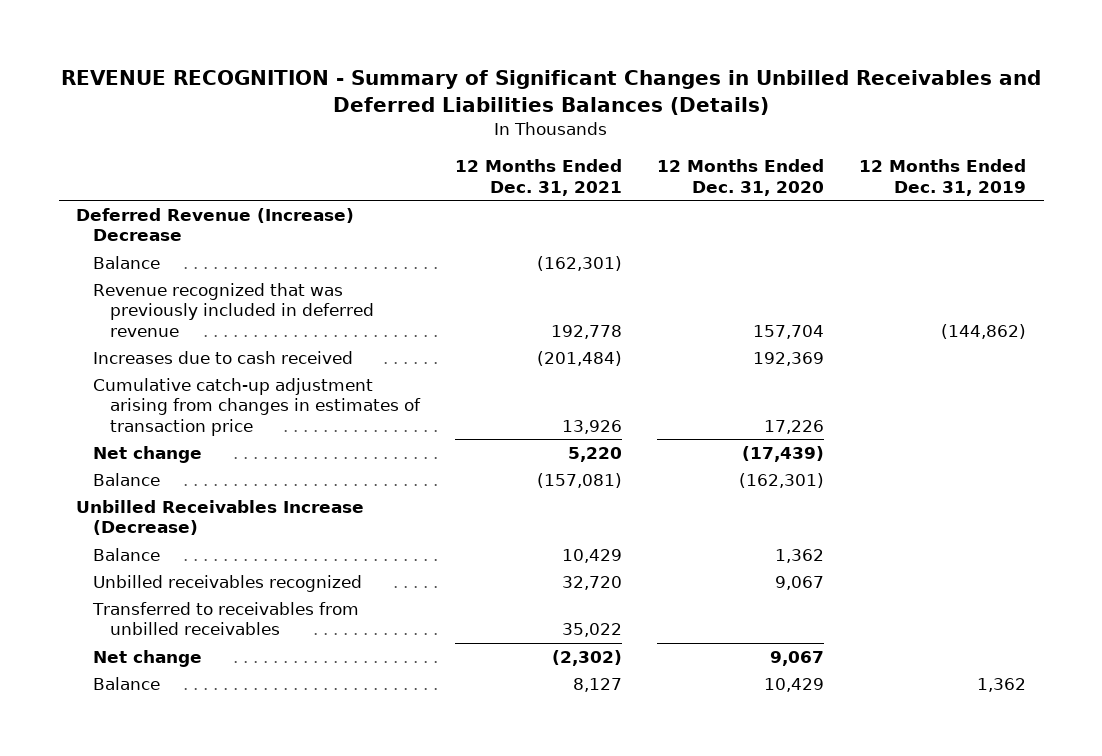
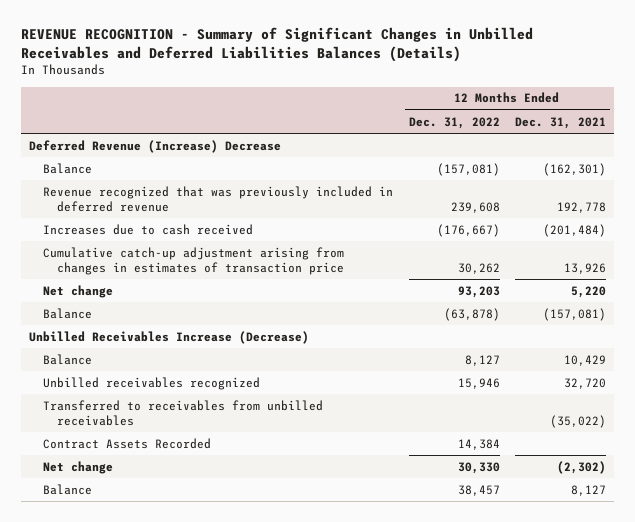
- | 12 Months Ended Dec. 31, 2021 | 12 Months Ended Dec. 31, 2020 | 12 Months Ended Dec. 31, 2019
+ | 12 Months Ended Dec. 31, 2022 | 12 Months Ended Dec. 31, 2021
- Transferred to receivables from unbilled receivables | 35,022 | |
+ Transferred to receivables from unbilled receivables | | (35,022)
+ Contract Assets Recorded | 14,384 |

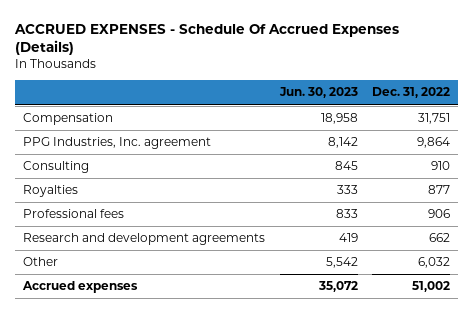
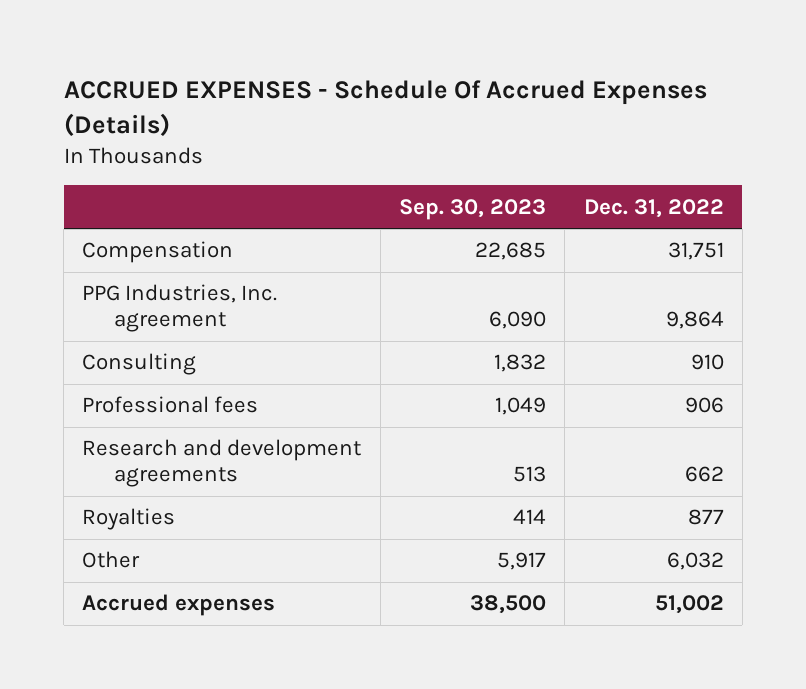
- | Jun. 30, 2023 | Dec. 31, 2022
+ | Sep. 30, 2023 | Dec. 31, 2022
moved down: Royalties | 414 | 877

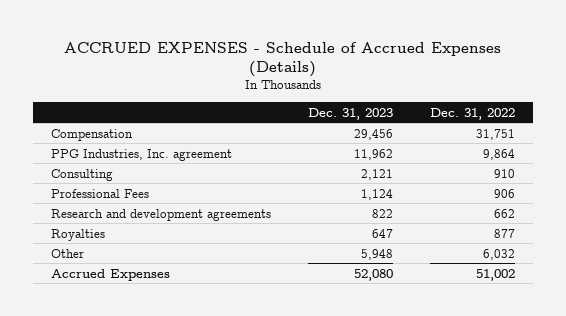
- ACCRUED EXPENSES - Schedule Of Accrued Expenses (Details)
+ ACCRUED EXPENSES - Schedule of Accrued Expenses (Details)
- | Sep. 30, 2023 | Dec. 31, 2022
+ | Dec. 31, 2023 | Dec. 31, 2022
- Professional fees | 1,049 | 906
+ Professional Fees | 1,124 | 906
- Accrued expenses | 38,500 | 51,002
+ Accrued Expenses | 52,080 | 51,002

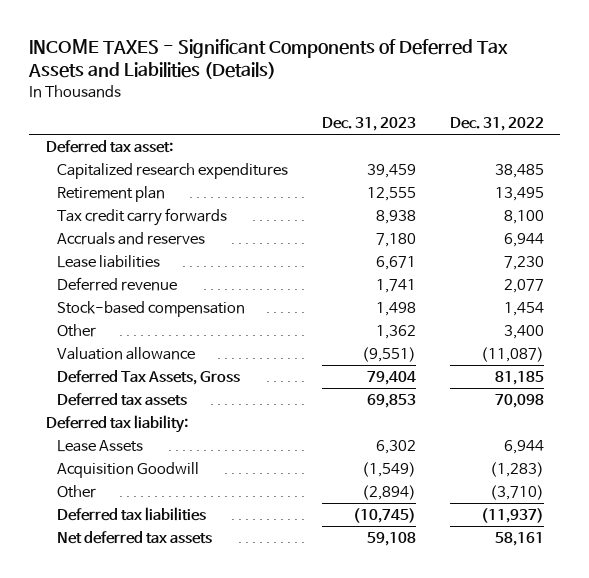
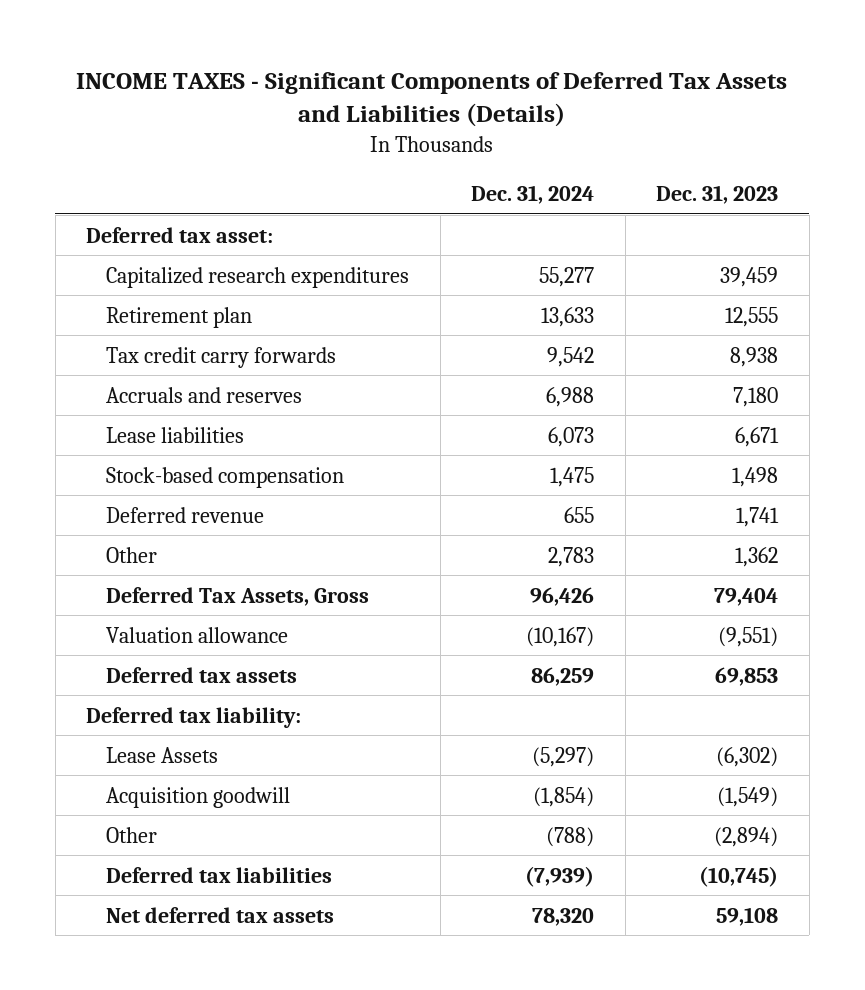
- | Dec. 31, 2023 | Dec. 31, 2022
+ | Dec. 31, 2024 | Dec. 31, 2023
moved down: Deferred revenue | 655 | 1,741
moved down: Valuation allowance | (10,167) | (9,551)
- Lease Assets | 6,302 | 6,944
- Acquisition Goodwill | (1,549) | (1,283)
+ Lease Assets | (5,297) | (6,302)
+ Acquisition goodwill | (1,854) | (1,549)

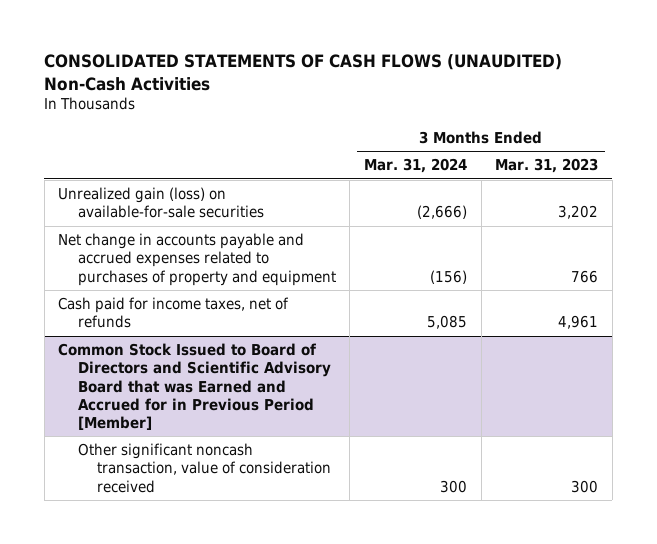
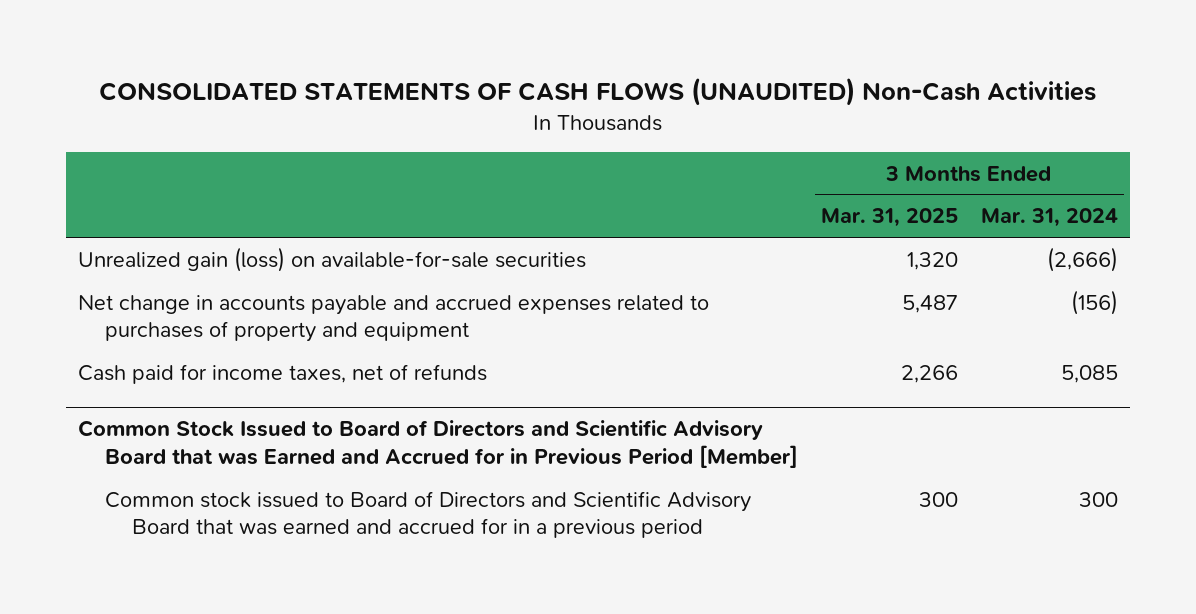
- | 3 Months Ended Mar. 31, 2024 | 3 Months Ended Mar. 31, 2023
+ | 3 Months Ended Mar. 31, 2025 | 3 Months Ended Mar. 31, 2024
@ Common Stock Issued to Board of Directors and Scientific Advisory Board that was Earned and Accrued for in Previous Period [Member]
- Other significant noncash transaction, value of consideration received | 300 | 300
+ Common stock issued to Board of Directors and Scientific Advisory Board that was earned and accrued for in a previous period | 300 | 300

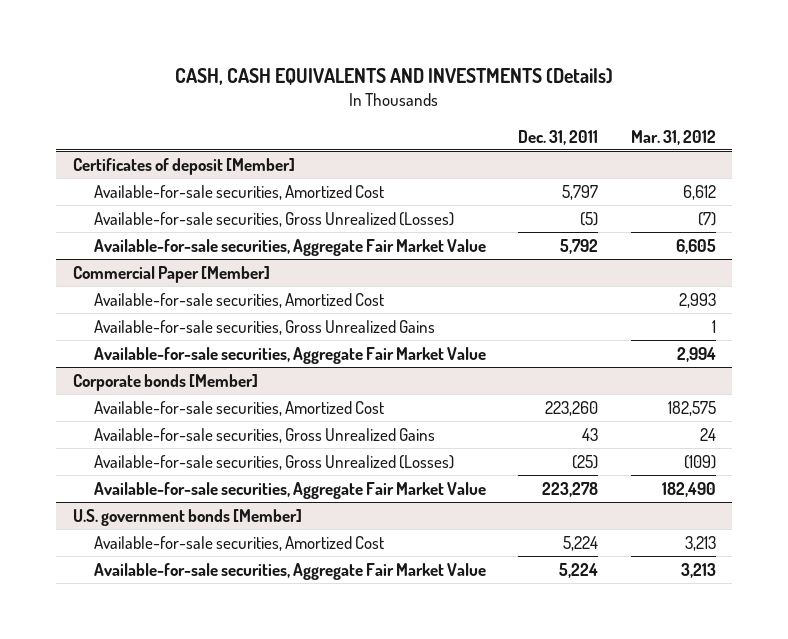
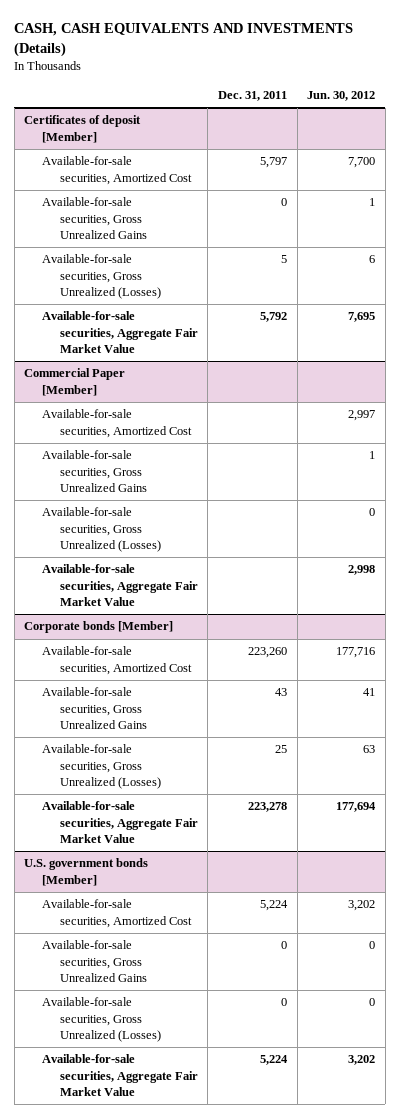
- | Dec. 31, 2011 | Mar. 31, 2012
+ | Dec. 31, 2011 | Jun. 30, 2012
@ Certificates of deposit [Member]
- Available-for-sale securities, Gross Unrealized (Losses) | (5) | (7)
+ Available-for-sale securities, Gross Unrealized Gains | 0 | 1
+ Available-for-sale securities, Gross Unrealized (Losses) | 5 | 6
@ Commercial Paper [Member]
+ Available-for-sale securities, Gross Unrealized (Losses) | | 0
@ Corporate bonds [Member]
- Available-for-sale securities, Gross Unrealized (Losses) | (25) | (109)
+ Available-for-sale securities, Gross Unrealized (Losses) | 25 | 63
@ U.S. government bonds [Member]
+ Available-for-sale securities, Gross Unrealized Gains | 0 | 0
+ Available-for-sale securities, Gross Unrealized (Losses) | 0 | 0

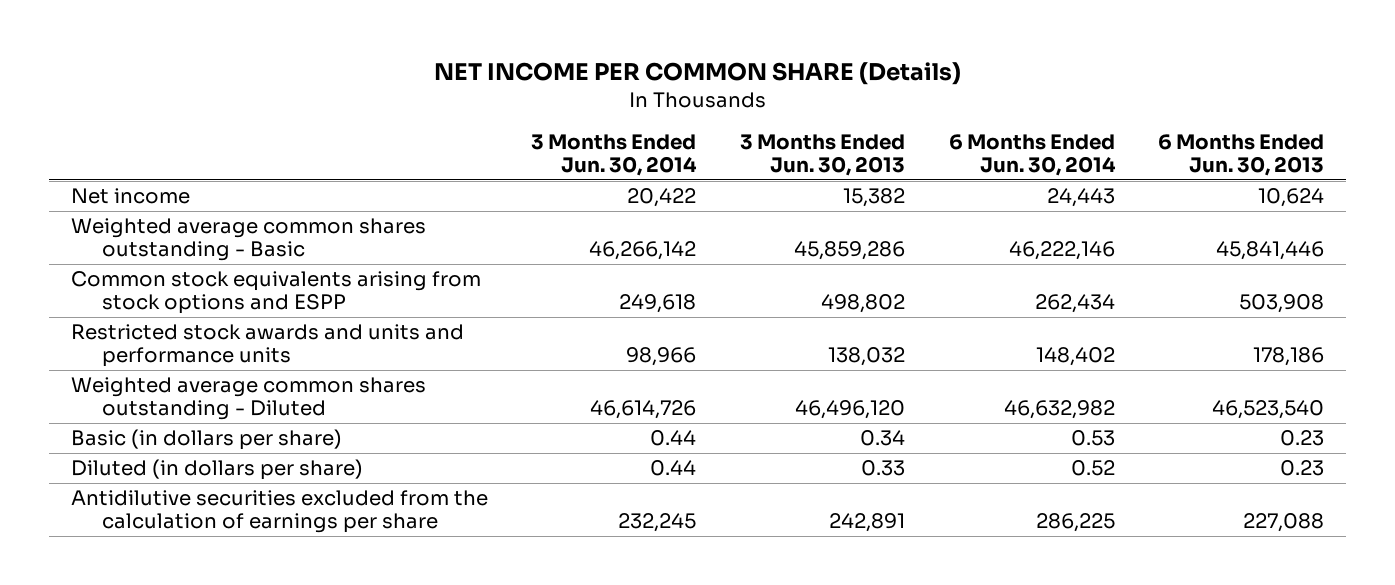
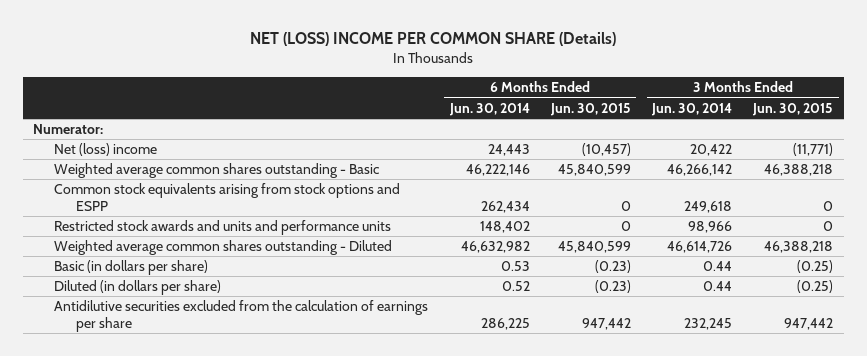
- NET INCOME PER COMMON SHARE (Details)
+ NET (LOSS) INCOME PER COMMON SHARE (Details)
- | 3 Months Ended Jun. 30, 2014 | 3 Months Ended Jun. 30, 2013 | 6 Months Ended Jun. 30, 2014 | 6 Months Ended Jun. 30, 2013
+ | 6 Months Ended Jun. 30, 2014 | 6 Months Ended Jun. 30, 2015 | 3 Months Ended Jun. 30, 2014 | 3 Months Ended Jun. 30, 2015
- Net income | 20,422 | 15,382 | 24,443 | 10,624
+ Numerator:
+ Net (loss) income | 24,443 | (10,457) | 20,422 | (11,771)

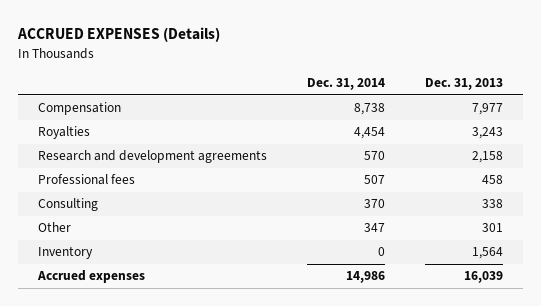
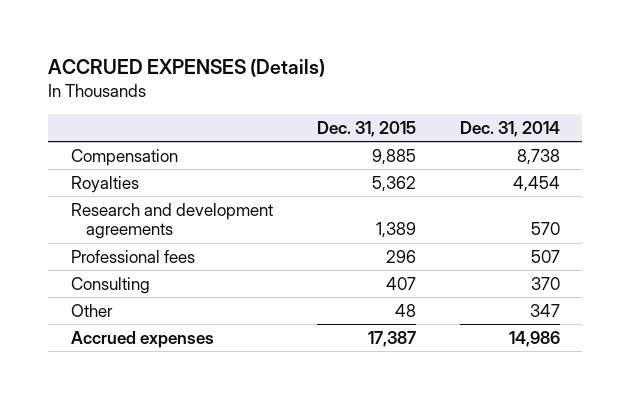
- | Dec. 31, 2014 | Dec. 31, 2013
+ | Dec. 31, 2015 | Dec. 31, 2014
- Inventory | 0 | 1,564

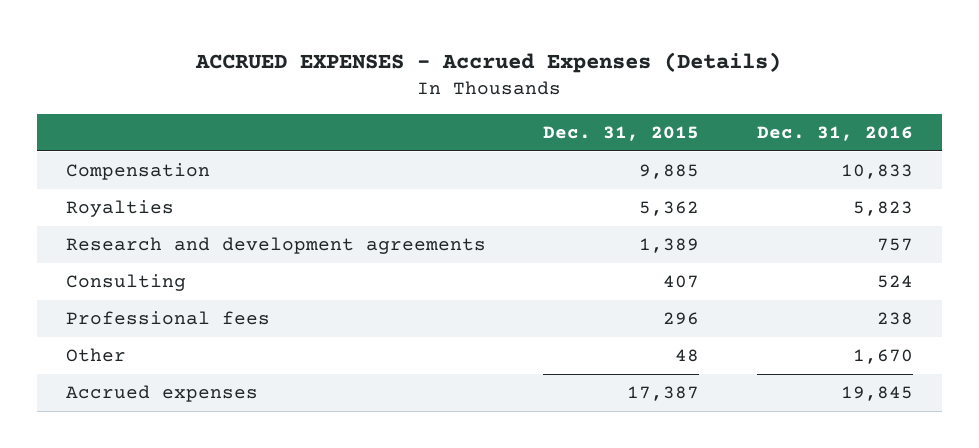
- ACCRUED EXPENSES (Details)
+ ACCRUED EXPENSES - Accrued Expenses (Details)
- | Dec. 31, 2015 | Dec. 31, 2014
+ | Dec. 31, 2015 | Dec. 31, 2016
moved down: Professional fees | 296 | 238

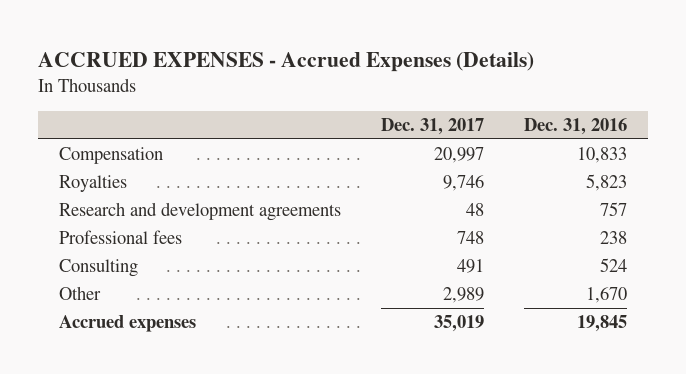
- | Dec. 31, 2015 | Dec. 31, 2016
+ | Dec. 31, 2017 | Dec. 31, 2016
moved down: Consulting | 491 | 524

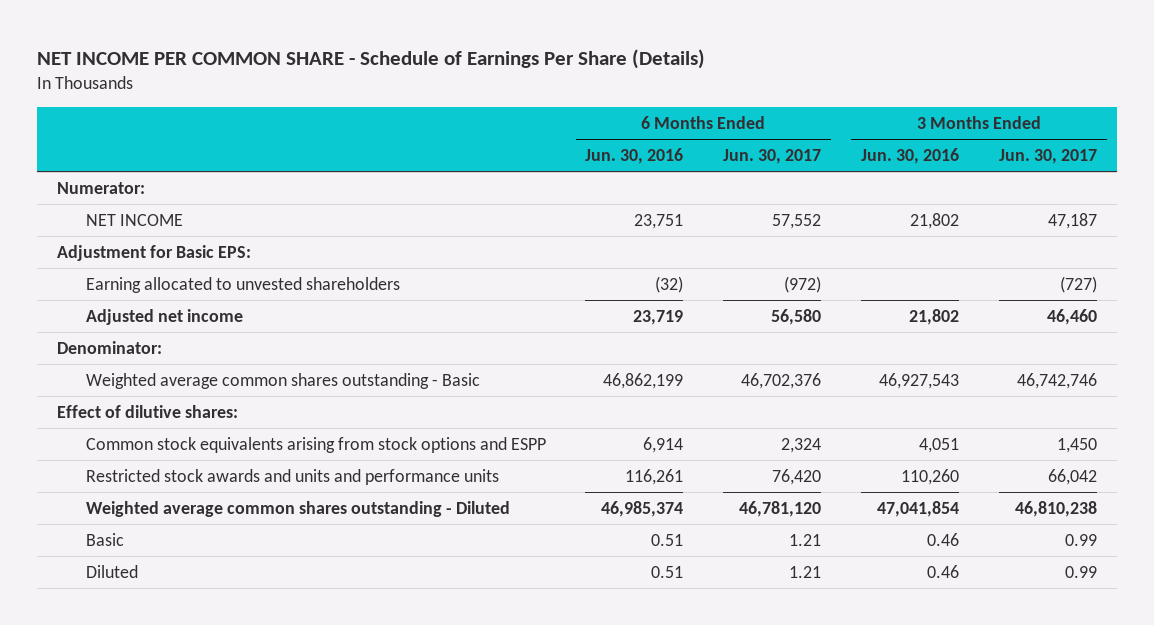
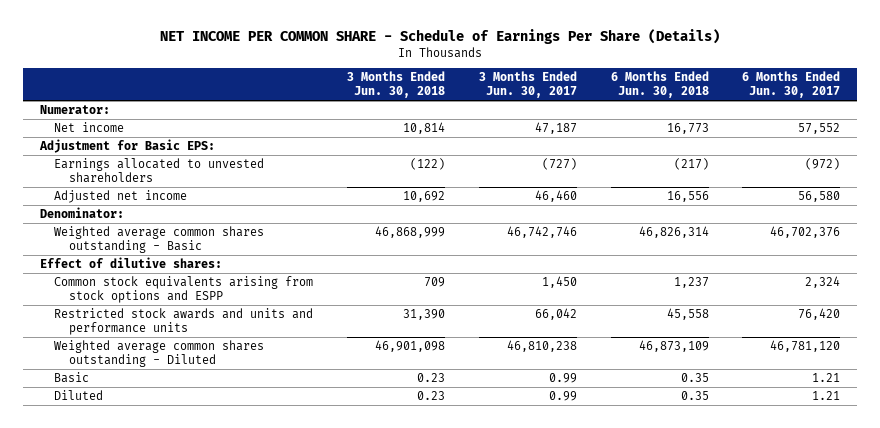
- | 6 Months Ended Jun. 30, 2016 | 6 Months Ended Jun. 30, 2017 | 3 Months Ended Jun. 30, 2016 | 3 Months Ended Jun. 30, 2017
+ | 3 Months Ended Jun. 30, 2018 | 3 Months Ended Jun. 30, 2017 | 6 Months Ended Jun. 30, 2018 | 6 Months Ended Jun. 30, 2017
- NET INCOME | 23,751 | 57,552 | 21,802 | 47,187
+ Net income | 10,814 | 47,187 | 16,773 | 57,552
- Earning allocated to unvested shareholders | (32) | (972) | | (727)
+ Earnings allocated to unvested shareholders | (122) | (727) | (217) | (972)

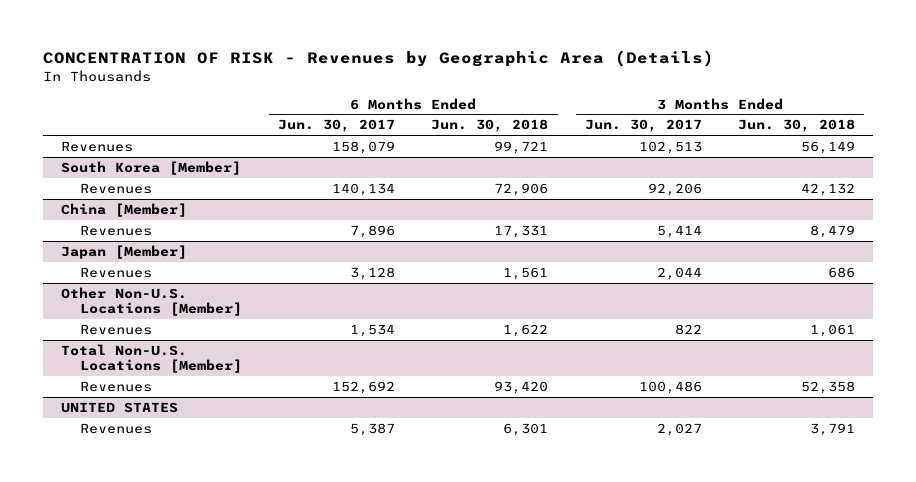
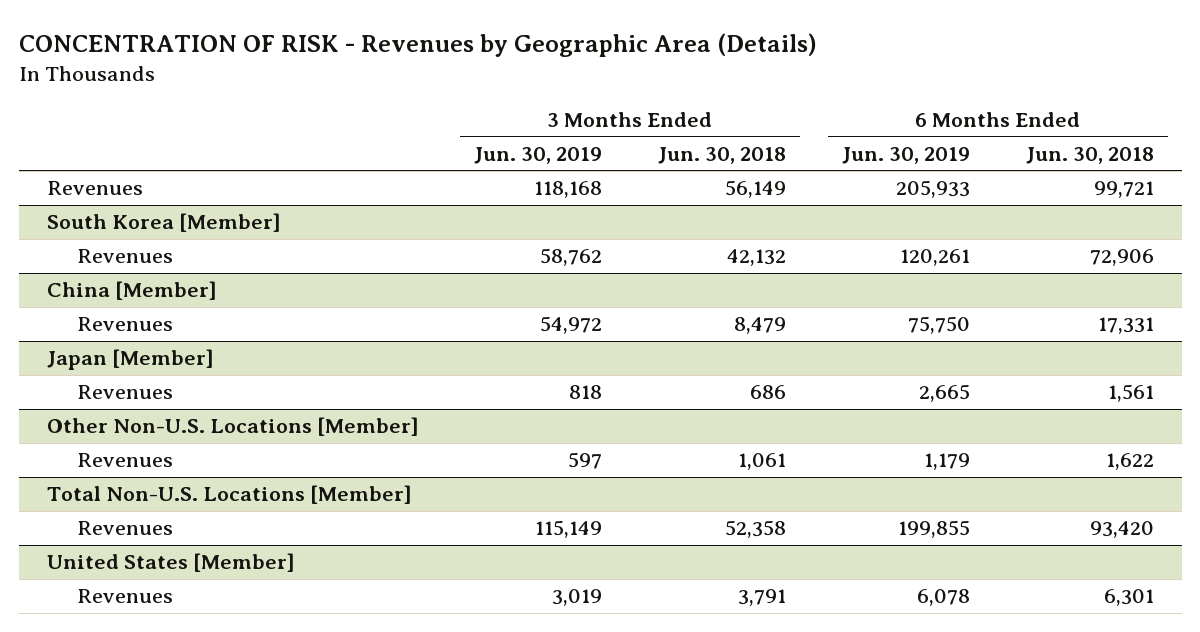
- | 6 Months Ended Jun. 30, 2017 | 6 Months Ended Jun. 30, 2018 | 3 Months Ended Jun. 30, 2017 | 3 Months Ended Jun. 30, 2018
+ | 3 Months Ended Jun. 30, 2019 | 3 Months Ended Jun. 30, 2018 | 6 Months Ended Jun. 30, 2019 | 6 Months Ended Jun. 30, 2018
- UNITED STATES
+ United States [Member]

